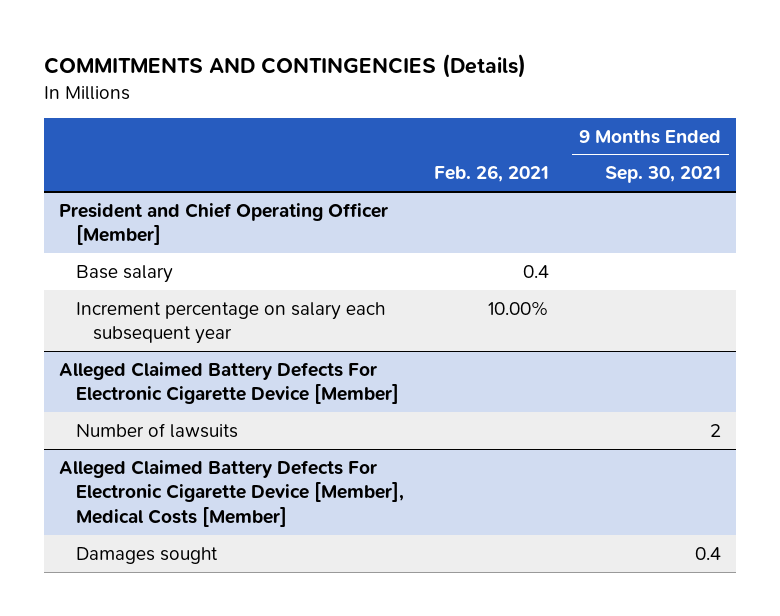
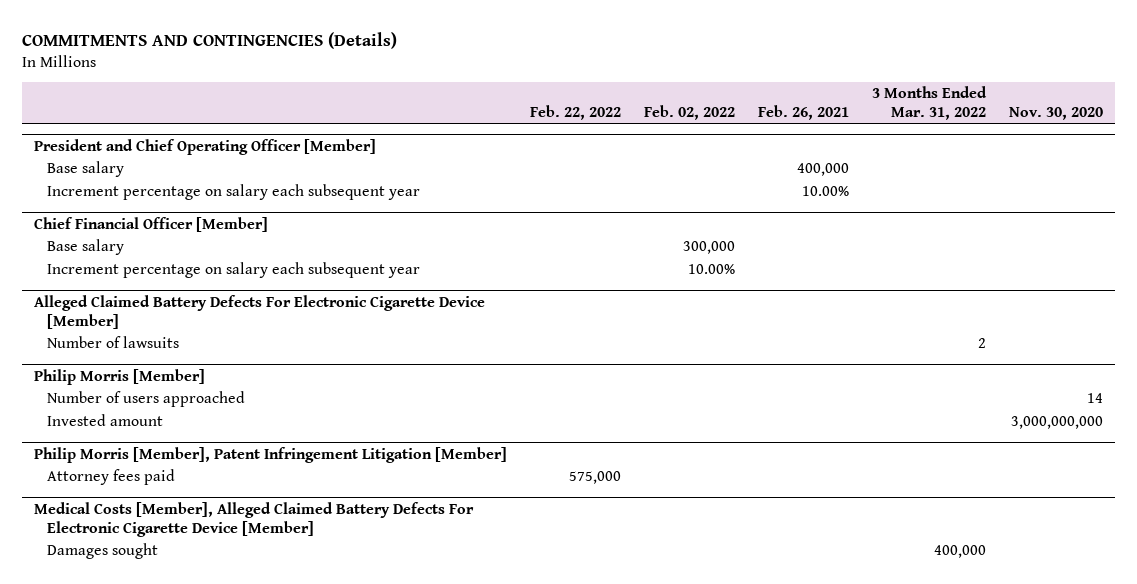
- | Feb. 26, 2021 | 9 Months Ended Sep. 30, 2021
+ | Feb. 22, 2022 | Feb. 02, 2022 | Feb. 26, 2021 | 3 Months Ended Mar. 31, 2022 | Nov. 30, 2020
@ President and Chief Operating Officer [Member]
- Base salary | 0.4 |
+ Base salary | | | 400,000 | |
+ Chief Financial Officer [Member]
+ Base salary | | 300,000 | | |
+ Increment percentage on salary each subsequent year | | 10.00% | | |
- Alleged Claimed Battery Defects For Electronic Cigarette Device [Member], Medical Costs [Member]
+ Philip Morris [Member]
+ Number of users approached | | | | | 14
+ Invested amount | | | | | 3,000,000,000
+ Philip Morris [Member], Patent Infringement Litigation [Member]
+ Attorney fees paid | 575,000 | | | |
+ Medical Costs [Member], Alleged Claimed Battery Defects For Electronic Cigarette Device [Member]

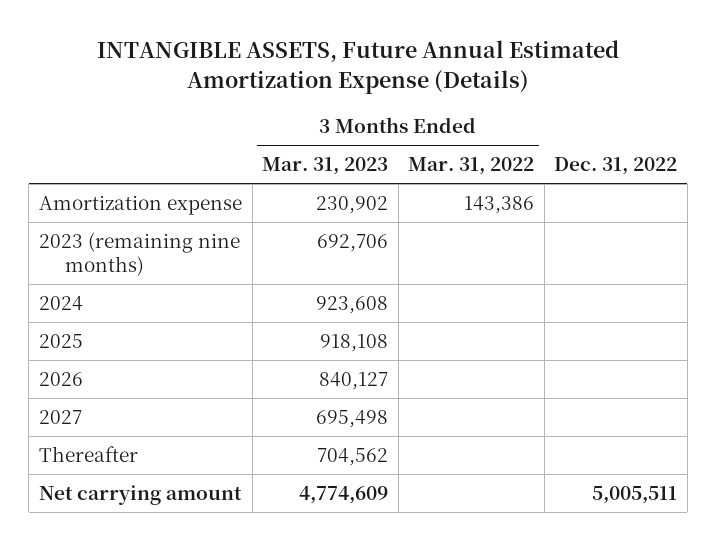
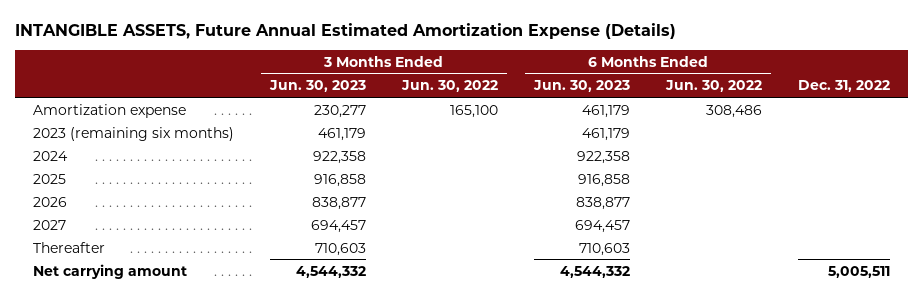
- | 3 Months Ended Mar. 31, 2023 | 3 Months Ended Mar. 31, 2022 | Dec. 31, 2022
+ | 3 Months Ended Jun. 30, 2023 | 3 Months Ended Jun. 30, 2022 | 6 Months Ended Jun. 30, 2023 | 6 Months Ended Jun. 30, 2022 | Dec. 31, 2022
- 2023 (remaining nine months) | 692,706 | |
+ 2023 (remaining six months) | 461,179 | | 461,179 | |

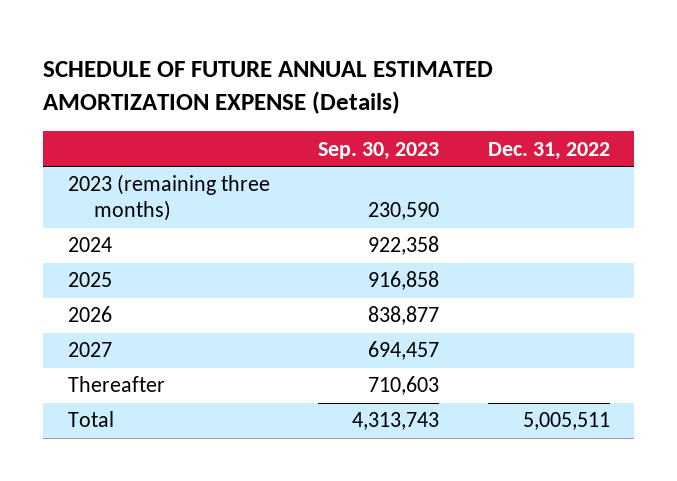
- INTANGIBLE ASSETS, Future Annual Estimated Amortization Expense (Details)
+ SCHEDULE OF FUTURE ANNUAL ESTIMATED AMORTIZATION EXPENSE (Details)
- | 3 Months Ended Jun. 30, 2023 | 3 Months Ended Jun. 30, 2022 | 6 Months Ended Jun. 30, 2023 | 6 Months Ended Jun. 30, 2022 | Dec. 31, 2022
+ | Sep. 30, 2023 | Dec. 31, 2022
- Amortization expense | 230,277 | 165,100 | 461,179 | 308,486 |
- 2023 (remaining six months) | 461,179 | | 461,179 | |
+ 2023 (remaining three months) | 230,590 |
- Net carrying amount | 4,544,332 | | 4,544,332 | | 5,005,511
+ Total | 4,313,743 | 5,005,511

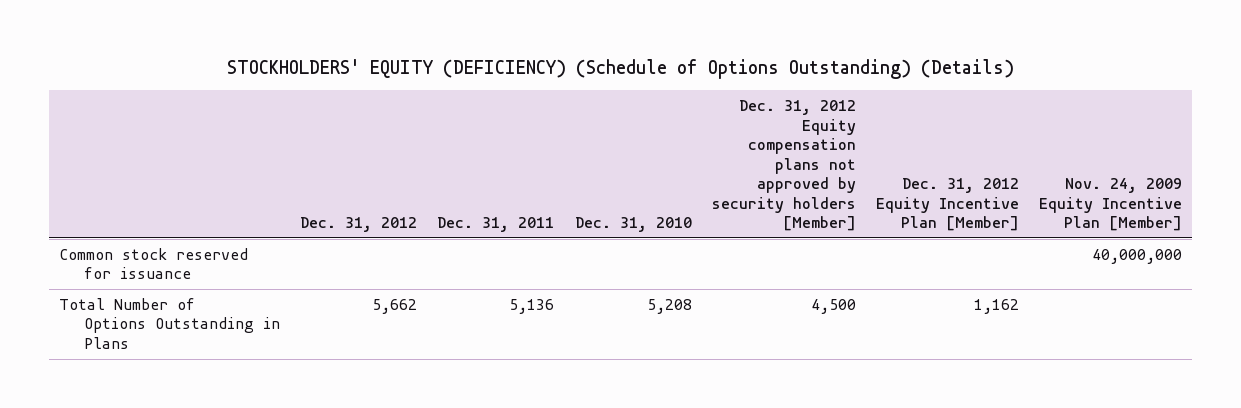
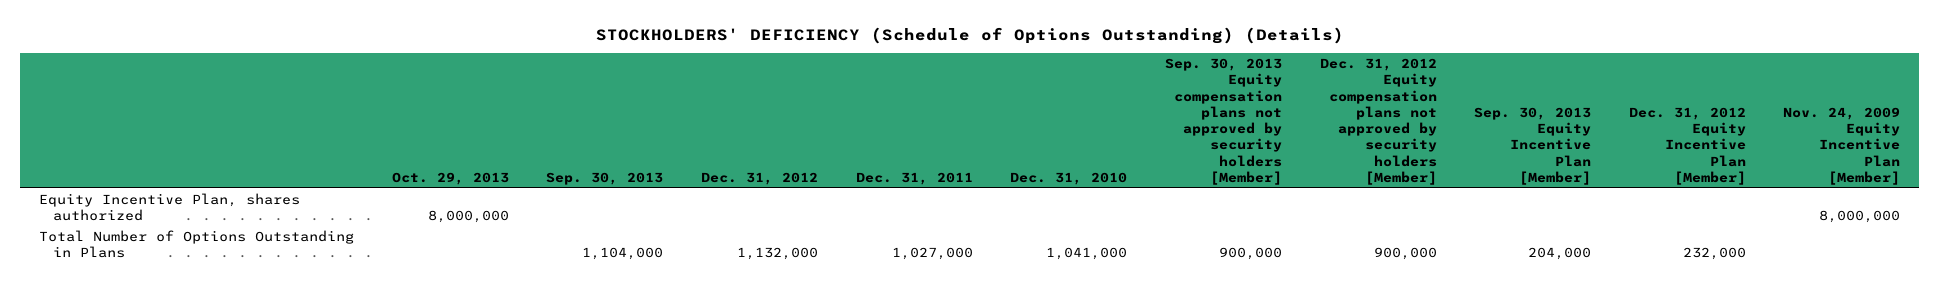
- STOCKHOLDERS' EQUITY (DEFICIENCY) (Schedule of Options Outstanding) (Details)
+ STOCKHOLDERS' DEFICIENCY (Schedule of Options Outstanding) (Details)
- | Dec. 31, 2012 | Dec. 31, 2011 | Dec. 31, 2010 | Dec. 31, 2012 Equity compensation plans not approved by security holders [Member] | Dec. 31, 2012 Equity Incentive Plan [Member] | Nov. 24, 2009 Equity Incentive Plan [Member]
+ | Oct. 29, 2013 | Sep. 30, 2013 | Dec. 31, 2012 | Dec. 31, 2011 | Dec. 31, 2010 | Sep. 30, 2013 Equity compensation plans not approved by security holders [Member] | Dec. 31, 2012 Equity compensation plans not approved by security holders [Member] | Sep. 30, 2013 Equity Incentive Plan [Member] | Dec. 31, 2012 Equity Incentive Plan [Member] | Nov. 24, 2009 Equity Incentive Plan [Member]
- Common stock reserved for issuance | | | | | | 40,000,000
- Total Number of Options Outstanding in Plans | 5,662 | 5,136 | 5,208 | 4,500 | 1,162 |
+ Equity Incentive Plan, shares authorized | 8,000,000 | | | | | | | | | 8,000,000
+ Total Number of Options Outstanding in Plans | | 1,104,000 | 1,132,000 | 1,027,000 | 1,041,000 | 900,000 | 900,000 | 204,000 | 232,000 |

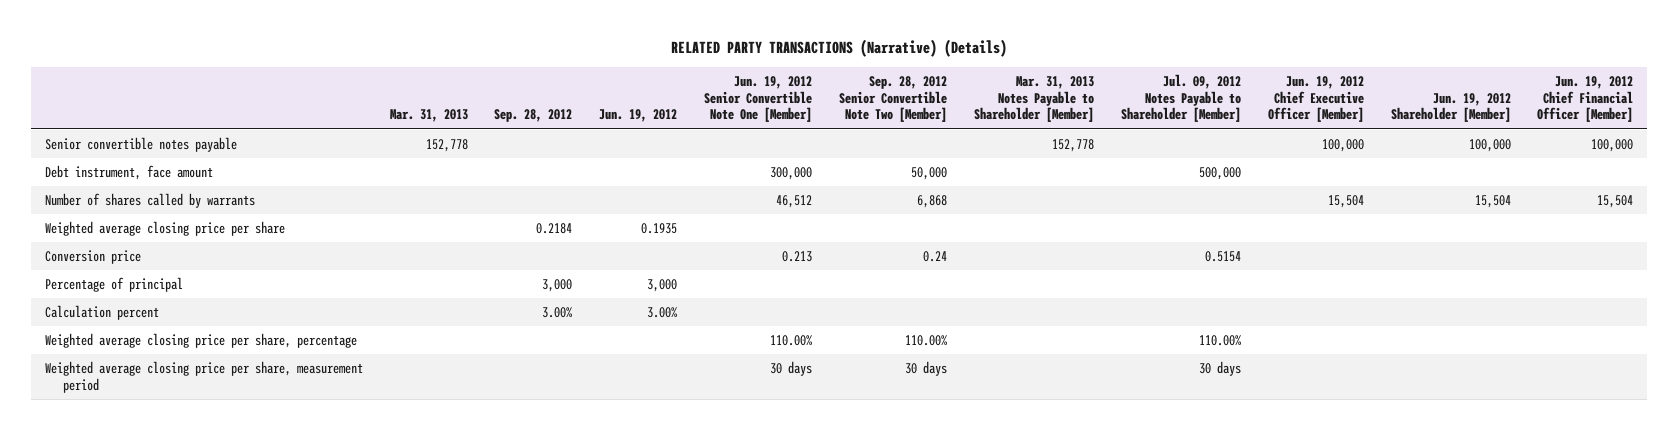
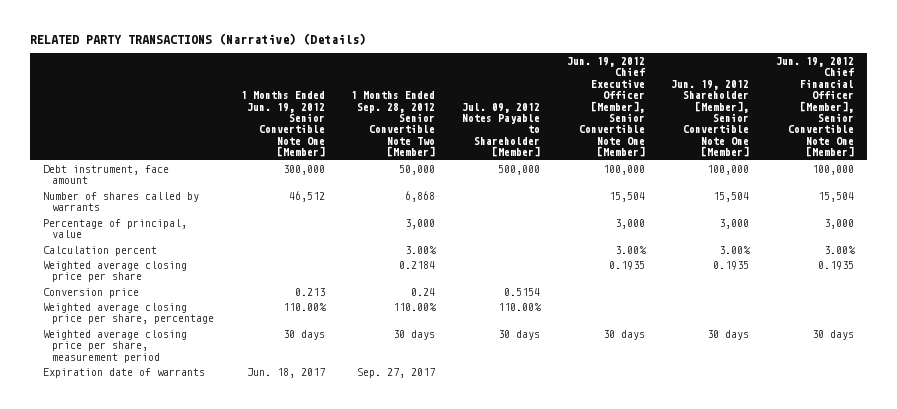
- | Mar. 31, 2013 | Sep. 28, 2012 | Jun. 19, 2012 | Jun. 19, 2012 Senior Convertible Note One [Member] | Sep. 28, 2012 Senior Convertible Note Two [Member] | Mar. 31, 2013 Notes Payable to Shareholder [Member] | Jul. 09, 2012 Notes Payable to Shareholder [Member] | Jun. 19, 2012 Chief Executive Officer [Member] | Jun. 19, 2012 Shareholder [Member] | Jun. 19, 2012 Chief Financial Officer [Member]
+ | 1 Months Ended Jun. 19, 2012 Senior Convertible Note One [Member] | 1 Months Ended Sep. 28, 2012 Senior Convertible Note Two [Member] | Jul. 09, 2012 Notes Payable to Shareholder [Member] | Jun. 19, 2012 Chief Executive Officer [Member], Senior Convertible Note One [Member] | Jun. 19, 2012 Shareholder [Member], Senior Convertible Note One [Member] | Jun. 19, 2012 Chief Financial Officer [Member], Senior Convertible Note One [Member]
- Senior convertible notes payable | 152,778 | | | | | 152,778 | | 100,000 | 100,000 | 100,000
+ Percentage of principal, value | | 3,000 | | 3,000 | 3,000 | 3,000
moved up: Calculation percent | | 3.00% | | 3.00% | 3.00% | 3.00%
- Percentage of principal | | 3,000 | 3,000 | | | | | | |
+ Expiration date of warrants | Jun. 18, 2017 | Sep. 27, 2017 | | | |

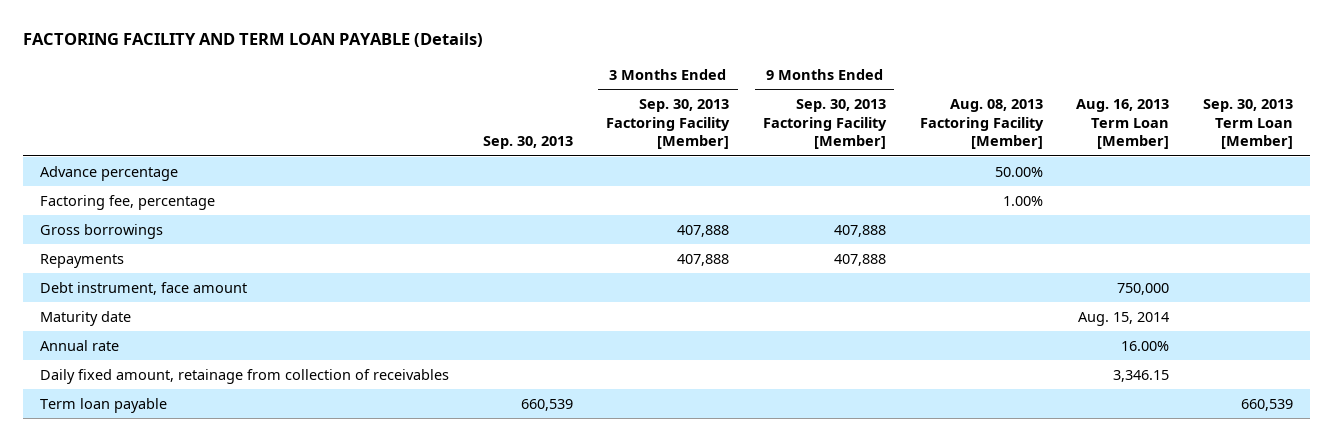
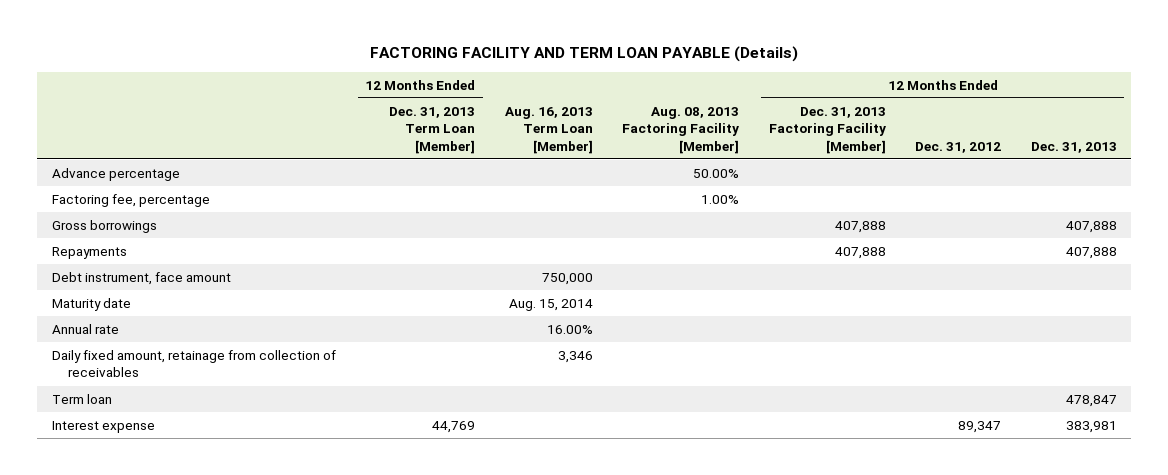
- | Sep. 30, 2013 | 3 Months Ended Sep. 30, 2013 Factoring Facility [Member] | 9 Months Ended Sep. 30, 2013 Factoring Facility [Member] | Aug. 08, 2013 Factoring Facility [Member] | Aug. 16, 2013 Term Loan [Member] | Sep. 30, 2013 Term Loan [Member]
+ | 12 Months Ended Dec. 31, 2013 Term Loan [Member] | Aug. 16, 2013 Term Loan [Member] | Aug. 08, 2013 Factoring Facility [Member] | 12 Months Ended Dec. 31, 2013 Factoring Facility [Member] | 12 Months Ended Dec. 31, 2012 | 12 Months Ended Dec. 31, 2013
- Daily fixed amount, retainage from collection of receivables | | | | | 3,346.15 |
- Term loan payable | 660,539 | | | | | 660,539
+ Daily fixed amount, retainage from collection of receivables | | 3,346 | | | |
+ Term loan | | | | | | 478,847
+ Interest expense | 44,769 | | | | 89,347 | 383,981

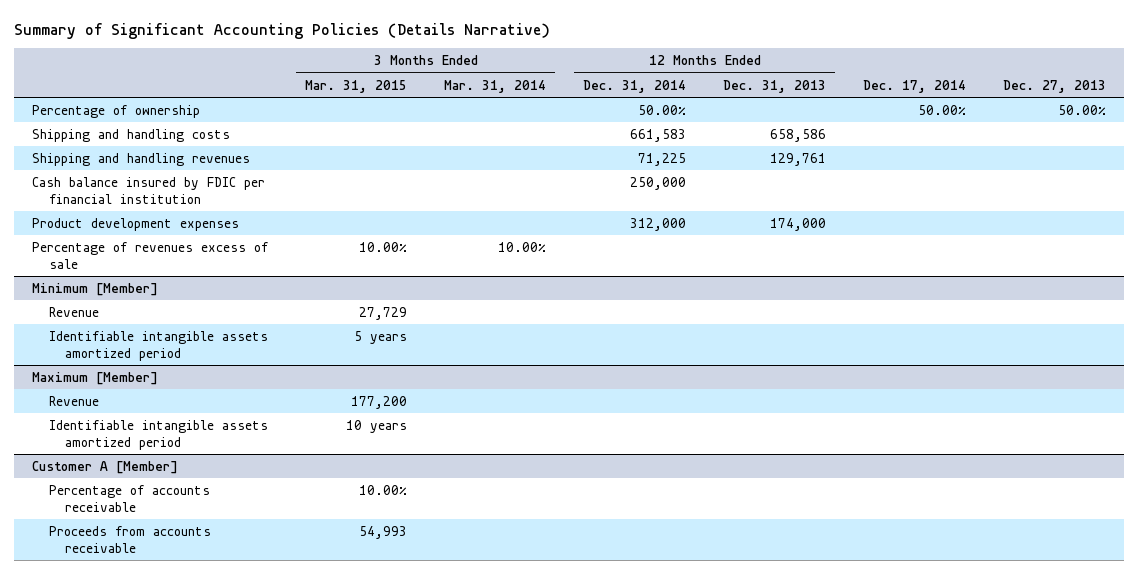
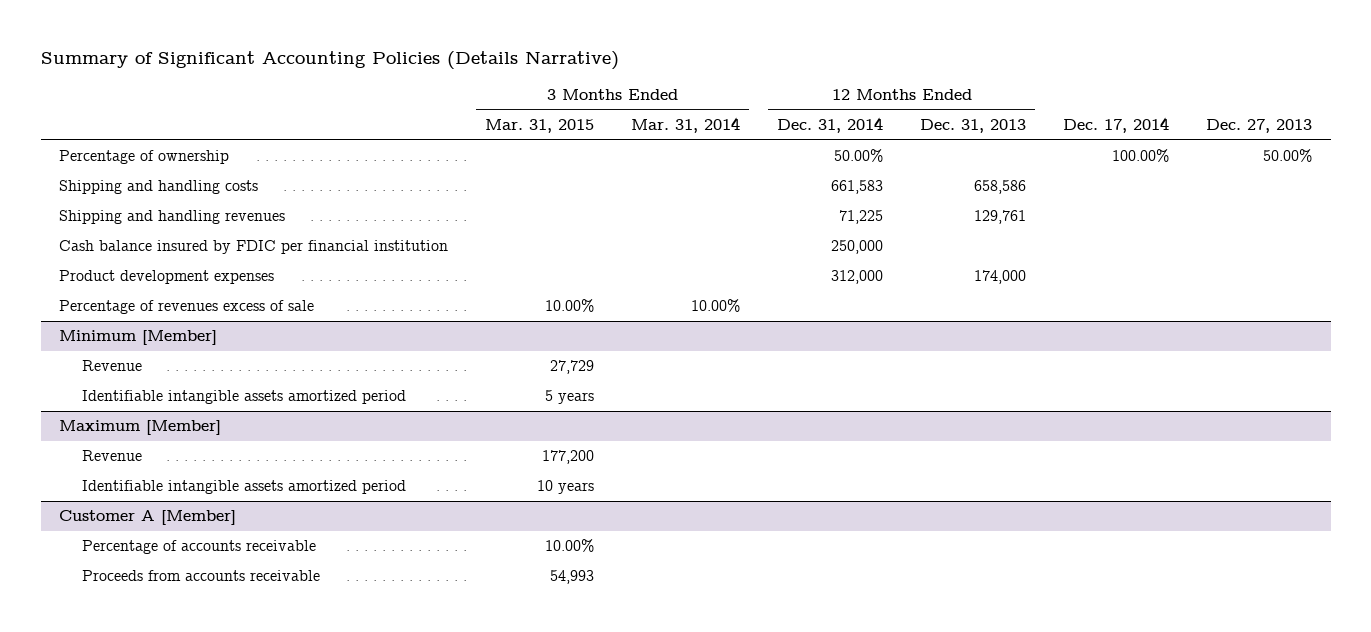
- Percentage of ownership | | | 50.00% | | 50.00% | 50.00%
+ Percentage of ownership | | | 50.00% | | 100.00% | 50.00%

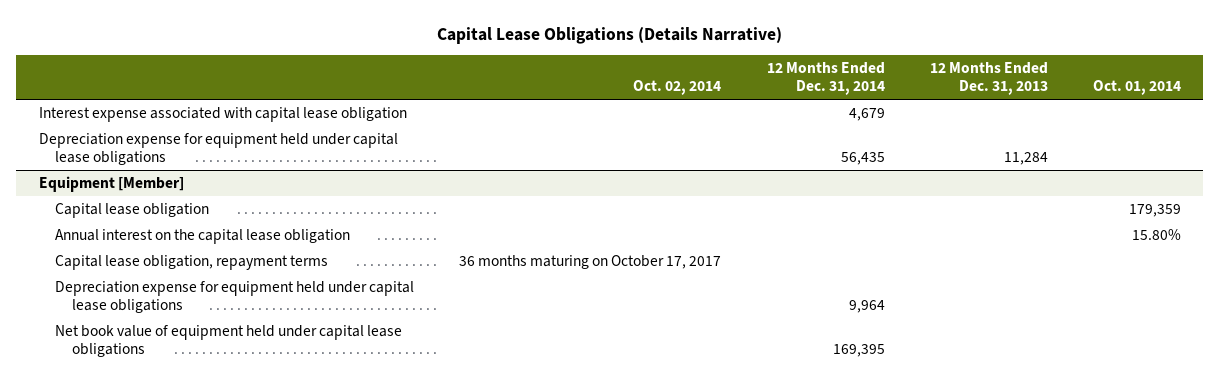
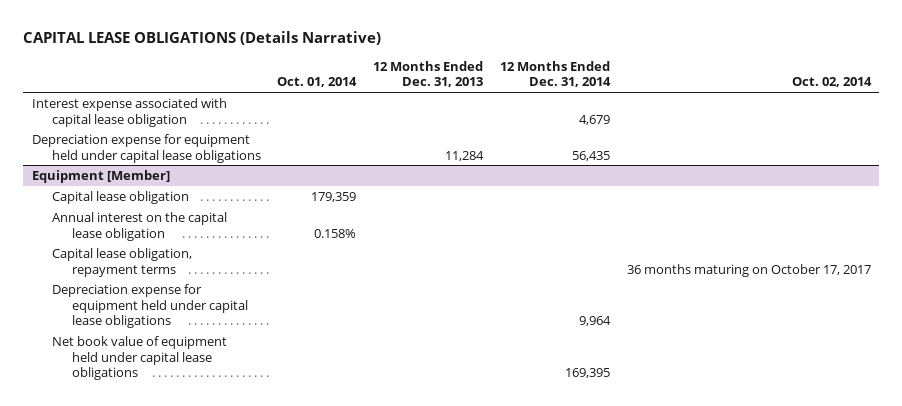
- Capital Lease Obligations (Details Narrative)
+ CAPITAL LEASE OBLIGATIONS (Details Narrative)
- | Oct. 02, 2014 | 12 Months Ended Dec. 31, 2014 | 12 Months Ended Dec. 31, 2013 | Oct. 01, 2014
+ | Oct. 01, 2014 | 12 Months Ended Dec. 31, 2013 | 12 Months Ended Dec. 31, 2014 | Oct. 02, 2014
@ Equipment [Member]
- Annual interest on the capital lease obligation | | | | 15.80%
+ Annual interest on the capital lease obligation | 0.158% | | |

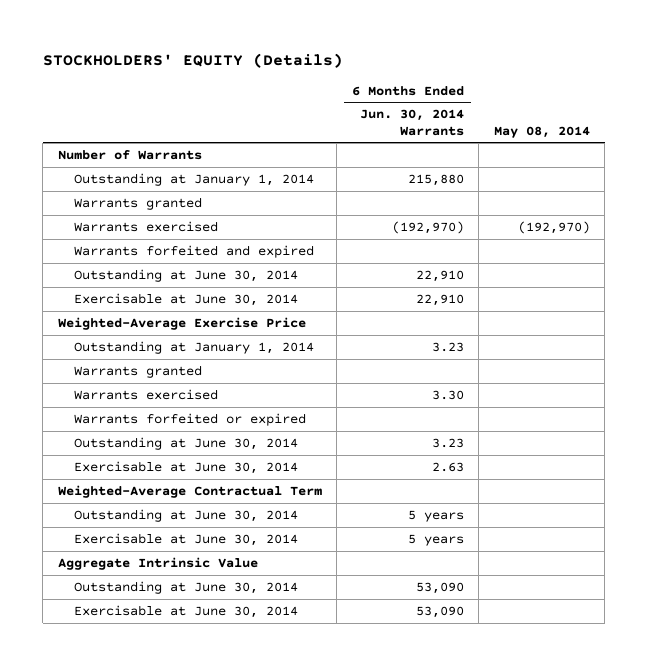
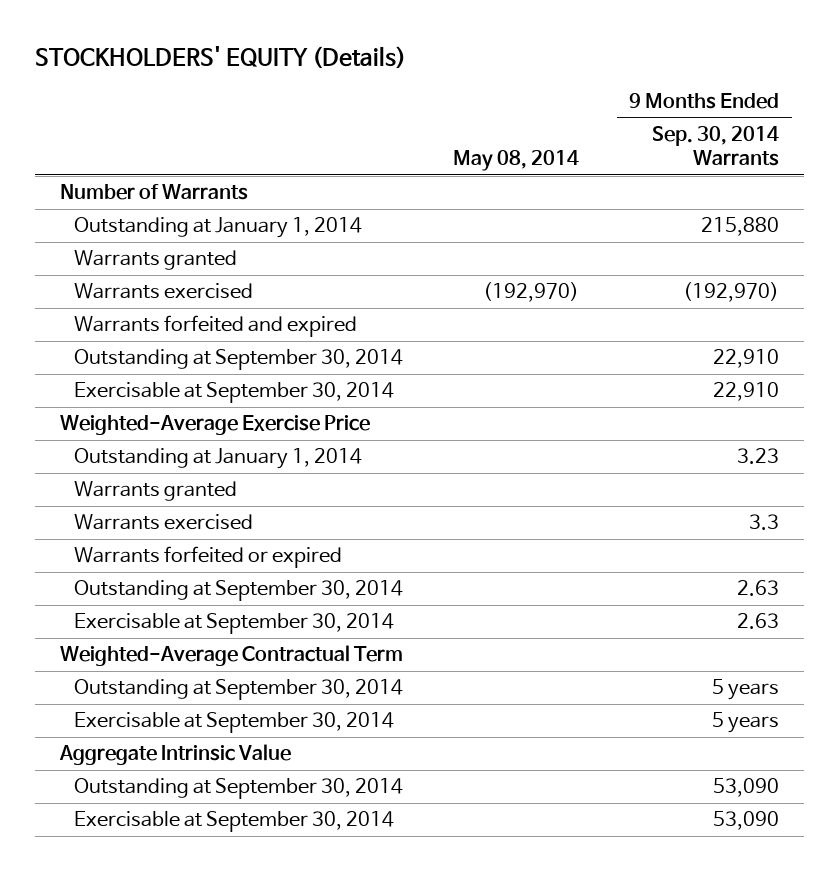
- | 6 Months Ended Jun. 30, 2014 Warrants | May 08, 2014
+ | May 08, 2014 | 9 Months Ended Sep. 30, 2014 Warrants
- Outstanding at June 30, 2014 | 22,910 |
- Exercisable at June 30, 2014 | 22,910 |
+ Outstanding at September 30, 2014 | | 22,910
+ Exercisable at September 30, 2014 | | 22,910
- Outstanding at June 30, 2014 | 3.23 |
- Exercisable at June 30, 2014 | 2.63 |
+ Outstanding at September 30, 2014 | | 2.63
+ Exercisable at September 30, 2014 | | 2.63
- Outstanding at June 30, 2014 | 5 years |
- Exercisable at June 30, 2014 | 5 years |
+ Outstanding at September 30, 2014 | | 5 years
+ Exercisable at September 30, 2014 | | 5 years
- Outstanding at June 30, 2014 | 53,090 |
- Exercisable at June 30, 2014 | 53,090 |
+ Outstanding at September 30, 2014 | | 53,090
+ Exercisable at September 30, 2014 | | 53,090

